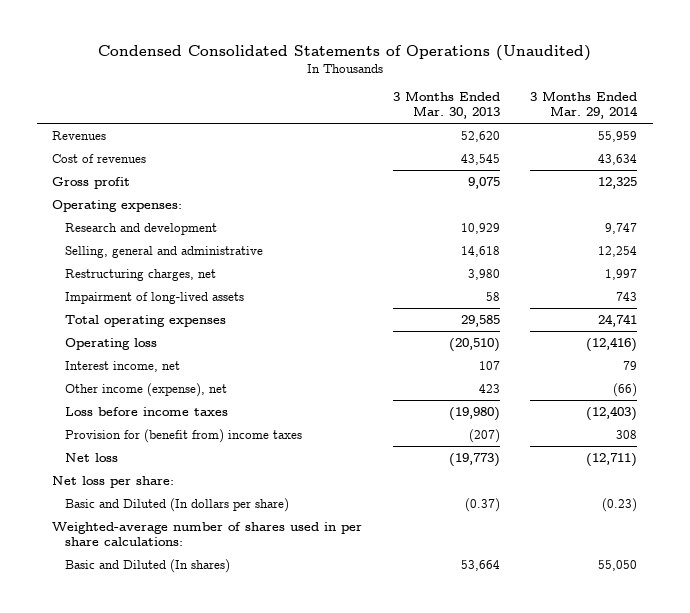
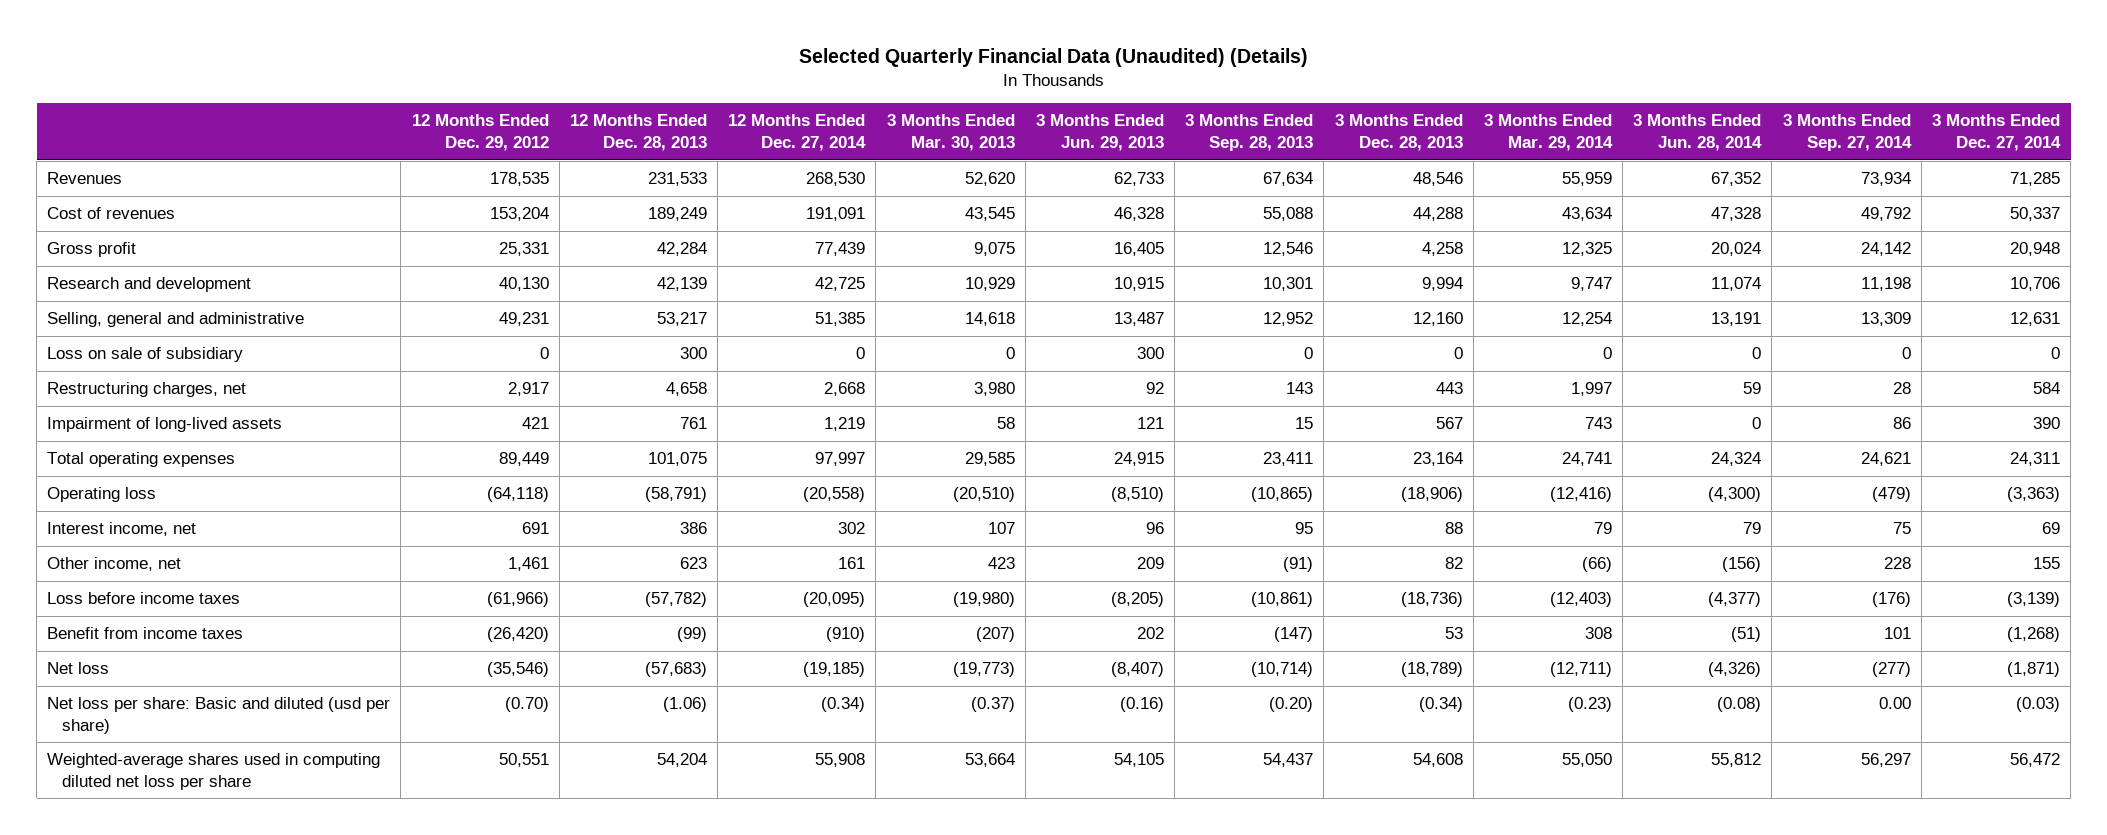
- Condensed Consolidated Statements of Operations (Unaudited)
+ Selected Quarterly Financial Data (Unaudited) (Details)
- | 3 Months Ended Mar. 30, 2013 | 3 Months Ended Mar. 29, 2014
+ | 12 Months Ended Dec. 29, 2012 | 12 Months Ended Dec. 28, 2013 | 12 Months Ended Dec. 27, 2014 | 3 Months Ended Mar. 30, 2013 | 3 Months Ended Jun. 29, 2013 | 3 Months Ended Sep. 28, 2013 | 3 Months Ended Dec. 28, 2013 | 3 Months Ended Mar. 29, 2014 | 3 Months Ended Jun. 28, 2014 | 3 Months Ended Sep. 27, 2014 | 3 Months Ended Dec. 27, 2014
- Operating expenses:
+ Loss on sale of subsidiary | 0 | 300 | 0 | 0 | 300 | 0 | 0 | 0 | 0 | 0 | 0
- Other income (expense), net | 423 | (66)
+ Other income, net | 1,461 | 623 | 161 | 423 | 209 | (91) | 82 | (66) | (156) | 228 | 155
- Provision for (benefit from) income taxes | (207) | 308
+ Benefit from income taxes | (26,420) | (99) | (910) | (207) | 202 | (147) | 53 | 308 | (51) | 101 | (1,268)
- Net loss per share:
- Basic and Diluted (In dollars per share) | (0.37) | (0.23)
- Weighted-average number of shares used in per share calculations:
- Basic and Diluted (In shares) | 53,664 | 55,050
+ Net loss per share: Basic and diluted (usd per share) | (0.70) | (1.06) | (0.34) | (0.37) | (0.16) | (0.20) | (0.34) | (0.23) | (0.08) | 0.00 | (0.03)
+ Weighted-average shares used in computing diluted net loss per share | 50,551 | 54,204 | 55,908 | 53,664 | 54,105 | 54,437 | 54,608 | 55,050 | 55,812 | 56,297 | 56,472

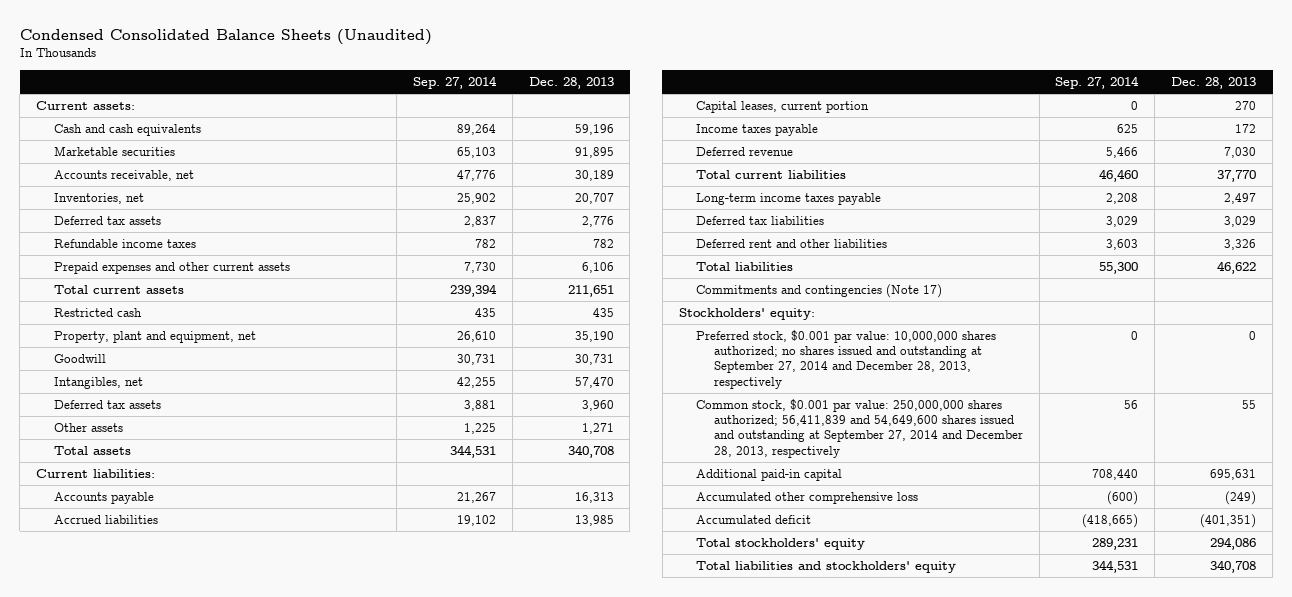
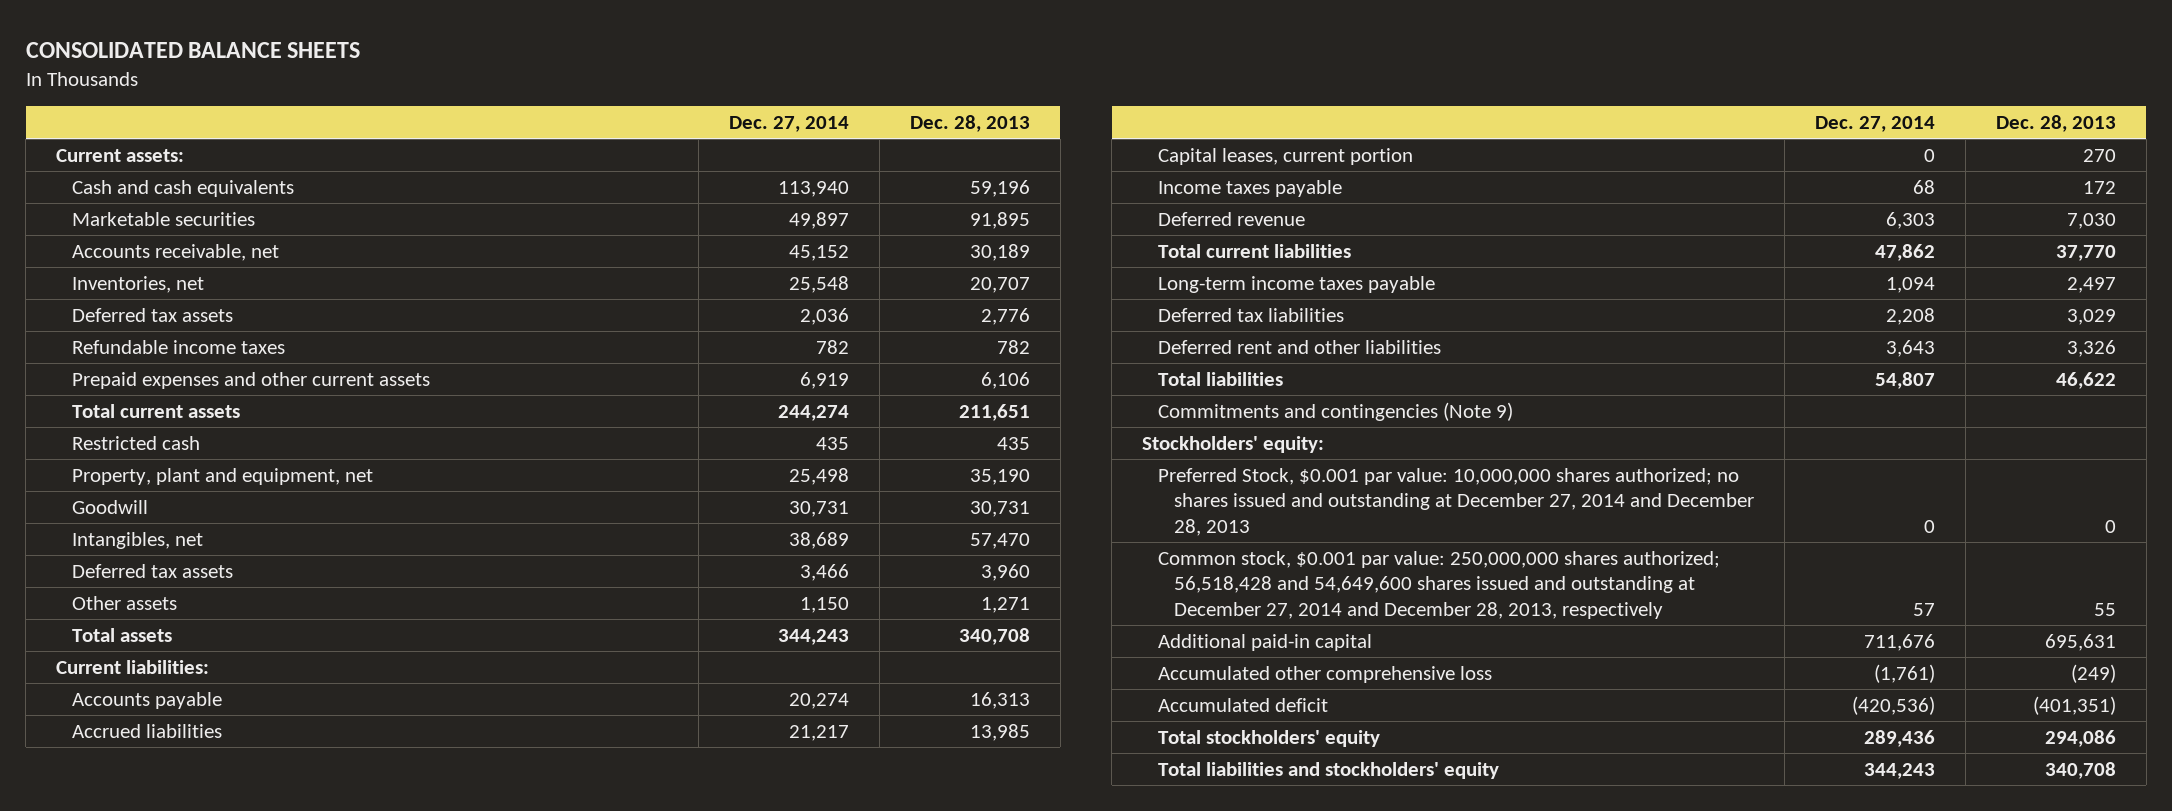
- Condensed Consolidated Balance Sheets (Unaudited)
+ CONSOLIDATED BALANCE SHEETS
- | Sep. 27, 2014 | Dec. 28, 2013
+ | Dec. 27, 2014 | Dec. 28, 2013
- Commitments and contingencies (Note 17)
+ Commitments and contingencies (Note 9)
- Preferred stock, $0.001 par value: 10,000,000 shares authorized; no shares issued and outstanding at September 27, 2014 and December 28, 2013, respectively | 0 | 0
- Common stock, $0.001 par value: 250,000,000 shares authorized; 56,411,839 and 54,649,600 shares issued and outstanding at September 27, 2014 and December 28, 2013, respectively | 56 | 55
+ Preferred Stock, $0.001 par value: 10,000,000 shares authorized; no shares issued and outstanding at December 27, 2014 and December 28, 2013 | 0 | 0
+ Common stock, $0.001 par value: 250,000,000 shares authorized; 56,518,428 and 54,649,600 shares issued and outstanding at December 27, 2014 and December 28, 2013, respectively | 57 | 55

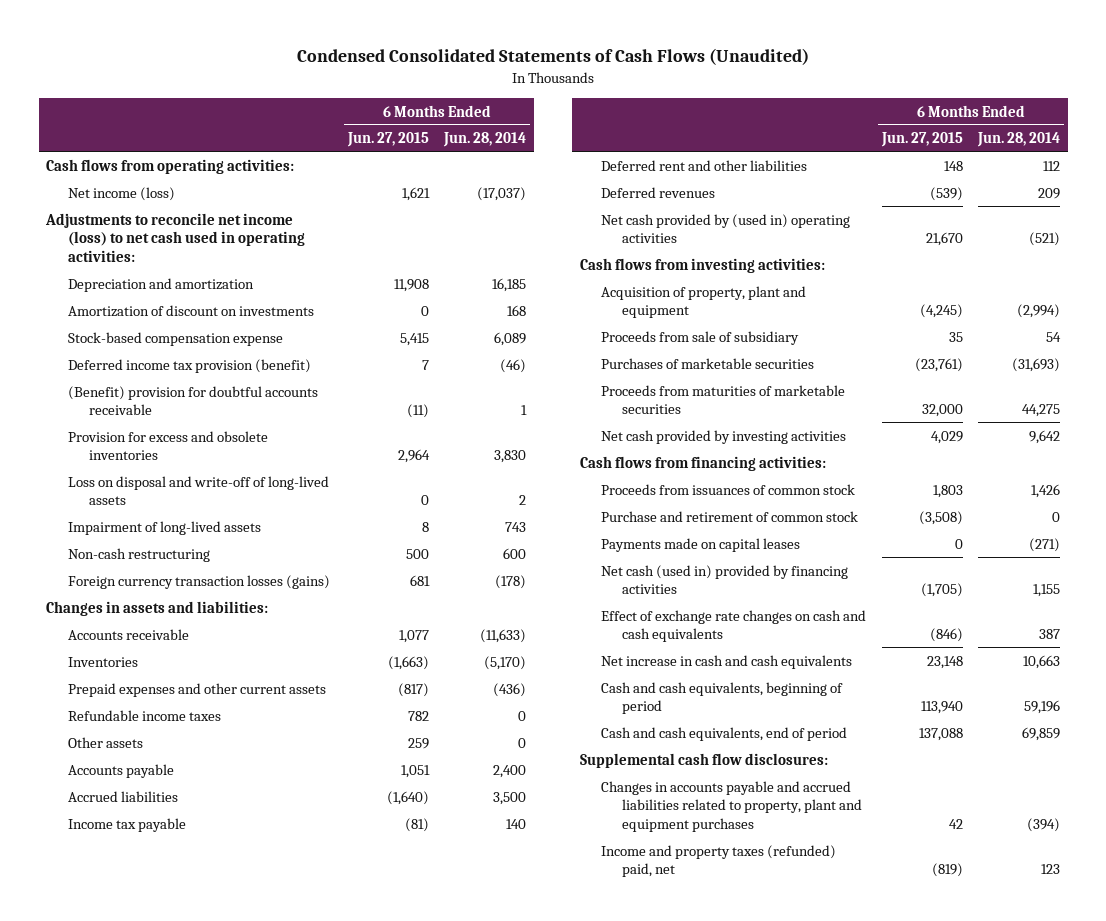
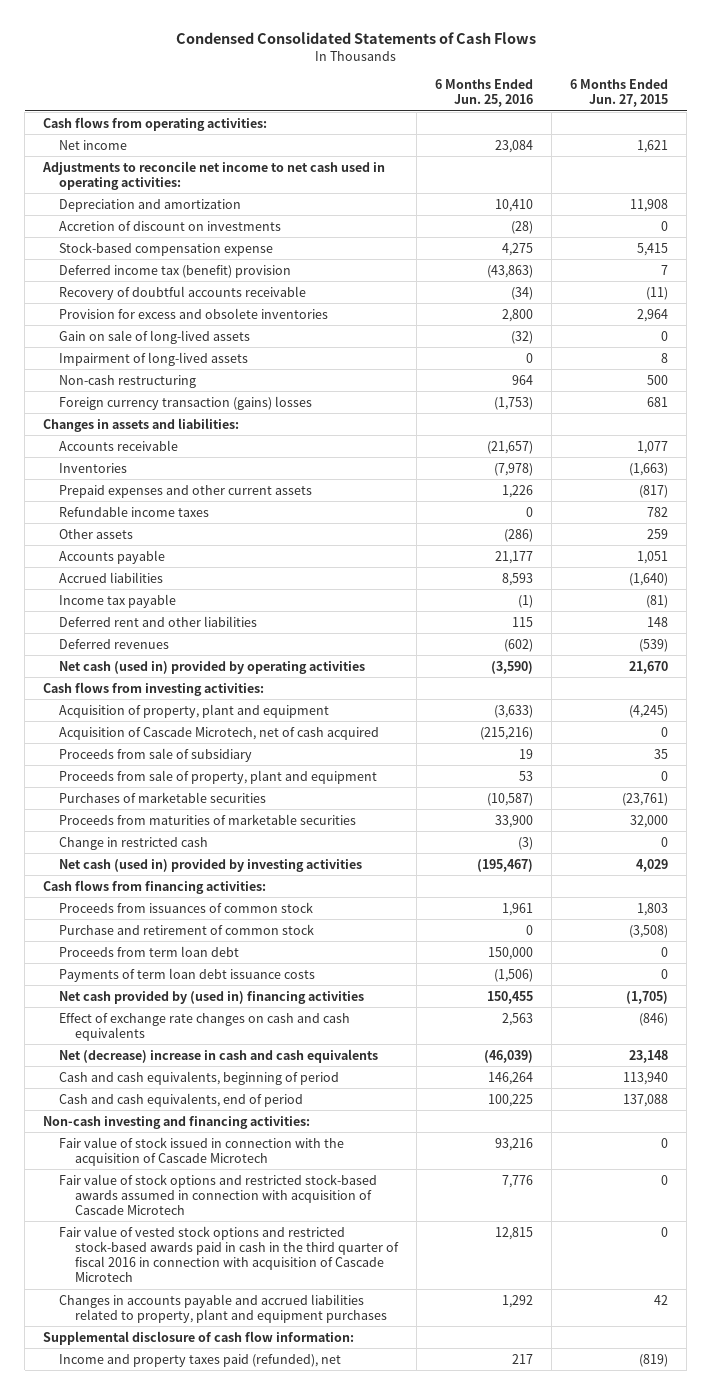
- Condensed Consolidated Statements of Cash Flows (Unaudited)
+ Condensed Consolidated Statements of Cash Flows
- | 6 Months Ended Jun. 27, 2015 | 6 Months Ended Jun. 28, 2014
+ | 6 Months Ended Jun. 25, 2016 | 6 Months Ended Jun. 27, 2015
- Net income (loss) | 1,621 | (17,037)
- Adjustments to reconcile net income (loss) to net cash used in operating activities:
+ Net income | 23,084 | 1,621
+ Adjustments to reconcile net income to net cash used in operating activities:
- Amortization of discount on investments | 0 | 168
+ Accretion of discount on investments | (28) | 0
- Deferred income tax provision (benefit) | 7 | (46)
- (Benefit) provision for doubtful accounts receivable | (11) | 1
+ Deferred income tax (benefit) provision | (43,863) | 7
+ Recovery of doubtful accounts receivable | (34) | (11)
- Loss on disposal and write-off of long-lived assets | 0 | 2
+ Gain on sale of long-lived assets | (32) | 0
- Foreign currency transaction losses (gains) | 681 | (178)
+ Foreign currency transaction (gains) losses | (1,753) | 681
- Net cash provided by (used in) operating activities | 21,670 | (521)
+ Net cash (used in) provided by operating activities | (3,590) | 21,670
+ Acquisition of Cascade Microtech, net of cash acquired | (215,216) | 0
+ Proceeds from sale of property, plant and equipment | 53 | 0
- Net cash provided by investing activities | 4,029 | 9,642
+ Change in restricted cash | (3) | 0
+ Net cash (used in) provided by investing activities | (195,467) | 4,029
- Payments made on capital leases | 0 | (271)
- Net cash (used in) provided by financing activities | (1,705) | 1,155
+ Proceeds from term loan debt | 150,000 | 0
+ Payments of term loan debt issuance costs | (1,506) | 0
+ Net cash provided by (used in) financing activities | 150,455 | (1,705)
- Net increase in cash and cash equivalents | 23,148 | 10,663
+ Net (decrease) increase in cash and cash equivalents | (46,039) | 23,148
- Supplemental cash flow disclosures:
+ Non-cash investing and financing activities:
+ Fair value of stock issued in connection with the acquisition of Cascade Microtech | 93,216 | 0
+ Fair value of stock options and restricted stock-based awards assumed in connection with acquisition of Cascade Microtech | 7,776 | 0
+ Fair value of vested stock options and restricted stock-based awards paid in cash in the third quarter of fiscal 2016 in connection with acquisition of Cascade Microtech | 12,815 | 0
- Income and property taxes (refunded) paid, net | (819) | 123
+ Supplemental disclosure of cash flow information:
+ Income and property taxes paid (refunded), net | 217 | (819)

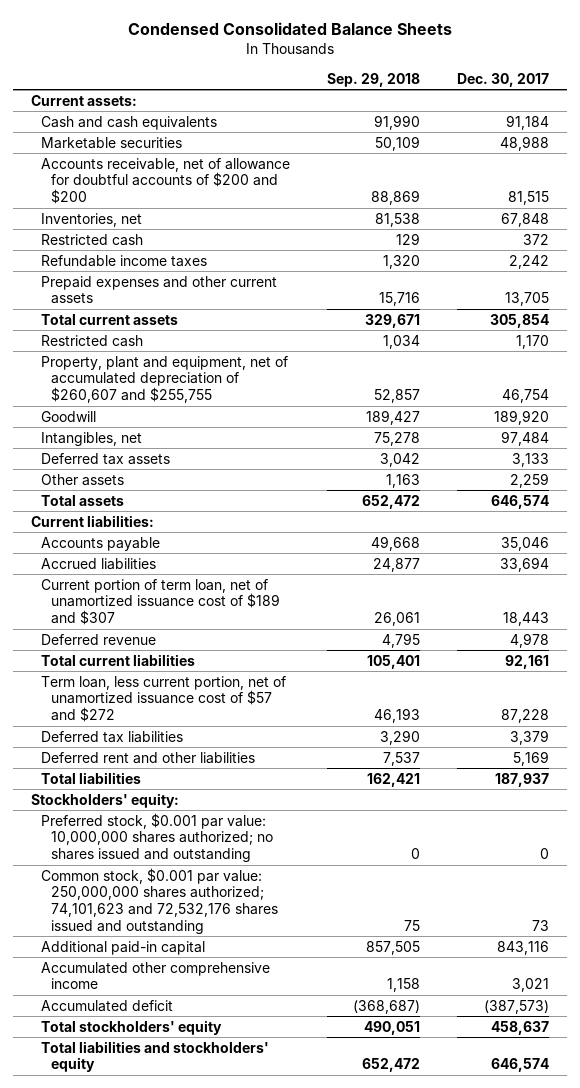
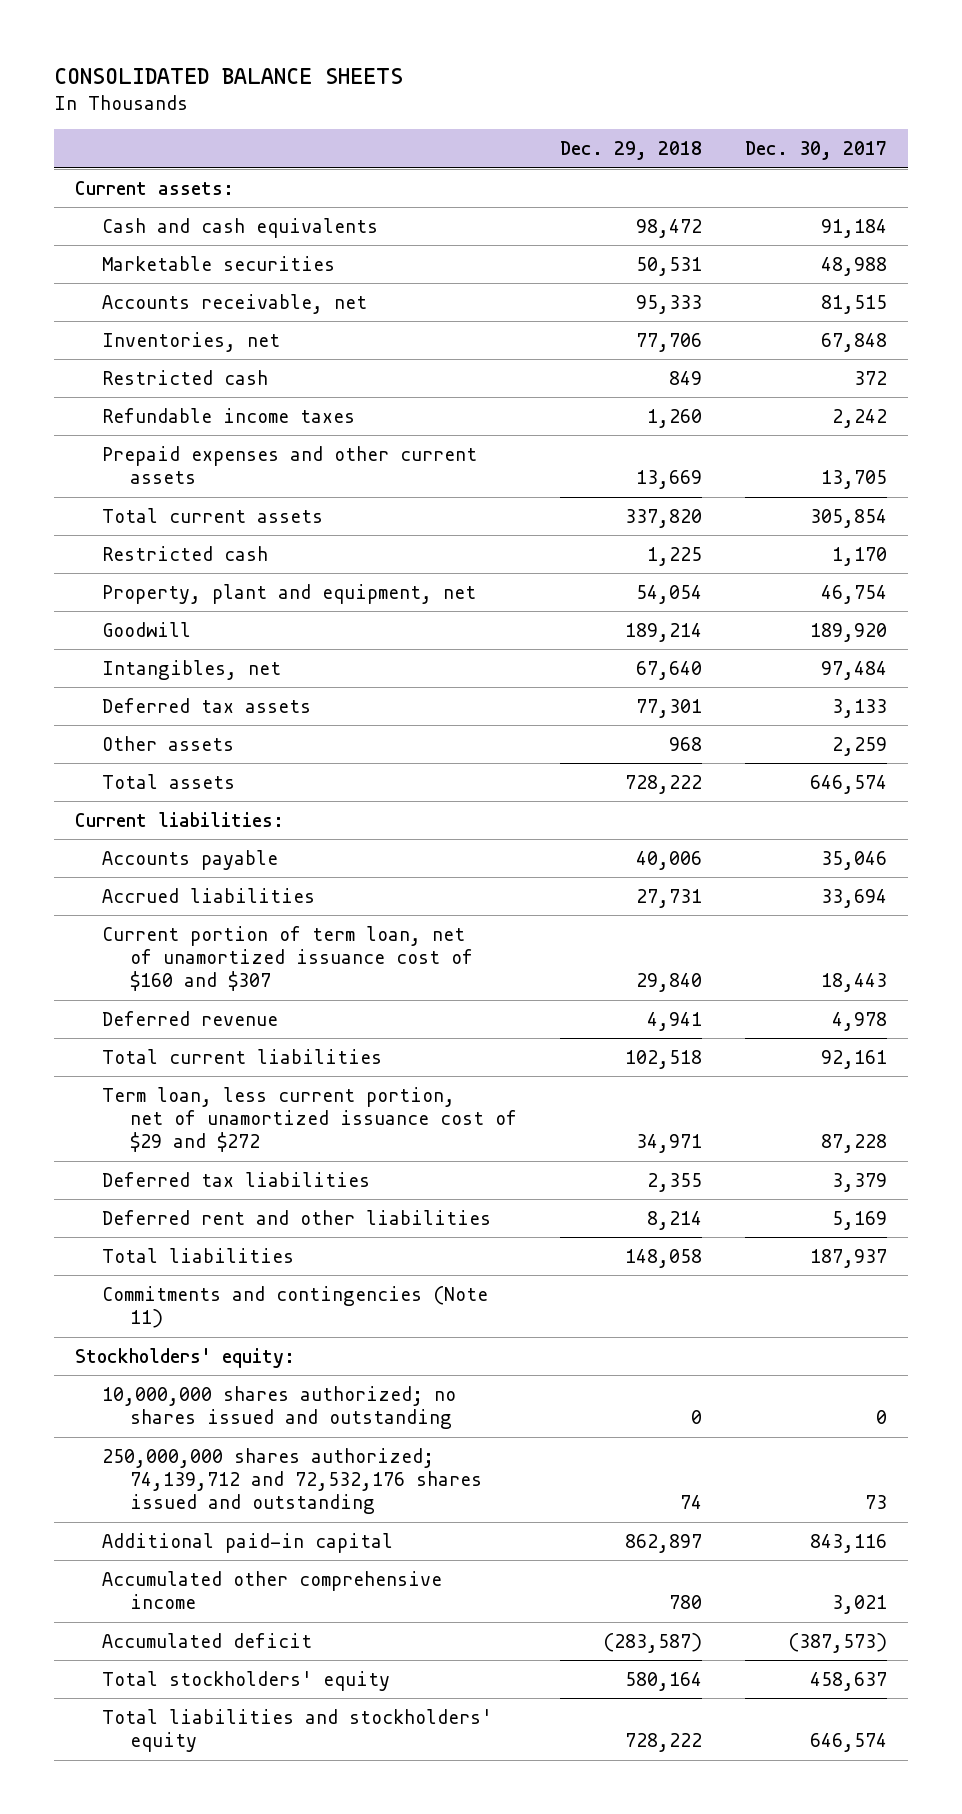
- Condensed Consolidated Balance Sheets
+ CONSOLIDATED BALANCE SHEETS
- | Sep. 29, 2018 | Dec. 30, 2017
+ | Dec. 29, 2018 | Dec. 30, 2017
- Accounts receivable, net of allowance for doubtful accounts of $200 and $200 | 88,869 | 81,515
+ Accounts receivable, net | 95,333 | 81,515
- Property, plant and equipment, net of accumulated depreciation of $260,607 and $255,755 | 52,857 | 46,754
+ Property, plant and equipment, net | 54,054 | 46,754
- Current portion of term loan, net of unamortized issuance cost of $189 and $307 | 26,061 | 18,443
+ Current portion of term loan, net of unamortized issuance cost of $160 and $307 | 29,840 | 18,443
- Term loan, less current portion, net of unamortized issuance cost of $57 and $272 | 46,193 | 87,228
+ Term loan, less current portion, net of unamortized issuance cost of $29 and $272 | 34,971 | 87,228
+ Commitments and contingencies (Note 11)
- Preferred stock, $0.001 par value: 10,000,000 shares authorized; no shares issued and outstanding | 0 | 0
- Common stock, $0.001 par value: 250,000,000 shares authorized; 74,101,623 and 72,532,176 shares issued and outstanding | 75 | 73
+ 10,000,000 shares authorized; no shares issued and outstanding | 0 | 0
+ 250,000,000 shares authorized; 74,139,712 and 72,532,176 shares issued and outstanding | 74 | 73

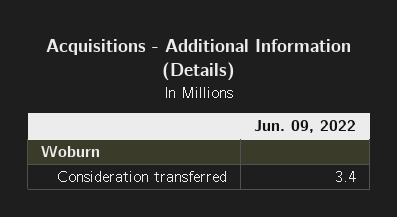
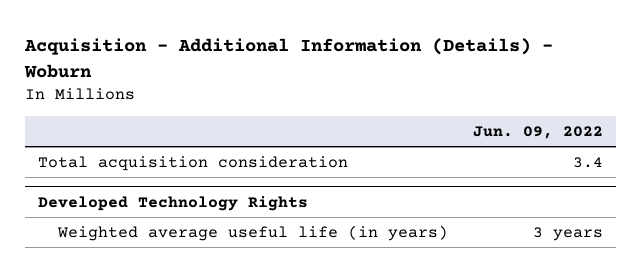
- Acquisitions - Additional Information (Details)
+ Acquisition - Additional Information (Details) - Woburn
- Woburn
- Consideration transferred | 3.4
+ Total acquisition consideration | 3.4
+ Developed Technology Rights
+ Weighted average useful life (in years) | 3 years

